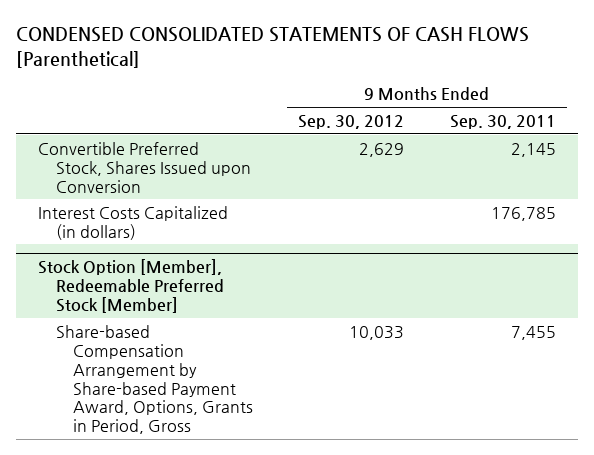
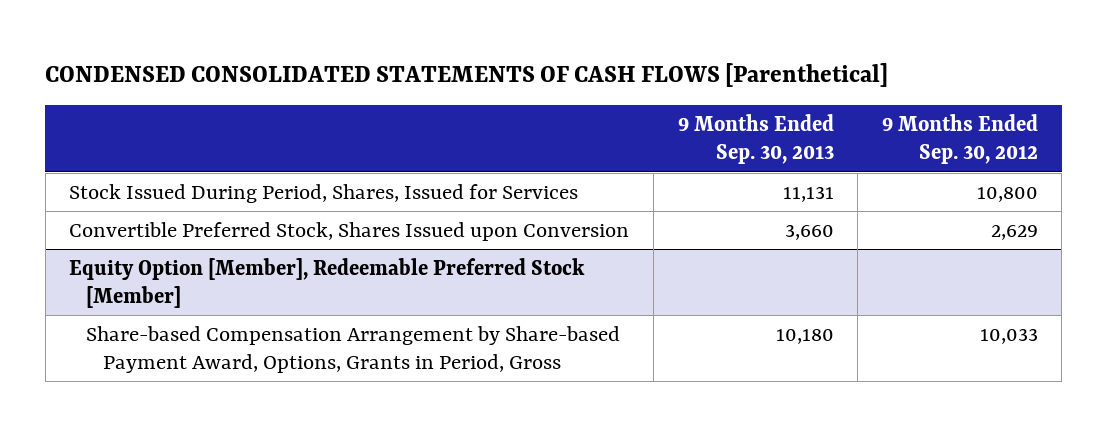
- | 9 Months Ended Sep. 30, 2012 | 9 Months Ended Sep. 30, 2011
+ | 9 Months Ended Sep. 30, 2013 | 9 Months Ended Sep. 30, 2012
+ Stock Issued During Period, Shares, Issued for Services | 11,131 | 10,800
- Interest Costs Capitalized (in dollars) | | 176,785
- Stock Option [Member], Redeemable Preferred Stock [Member]
+ Equity Option [Member], Redeemable Preferred Stock [Member]

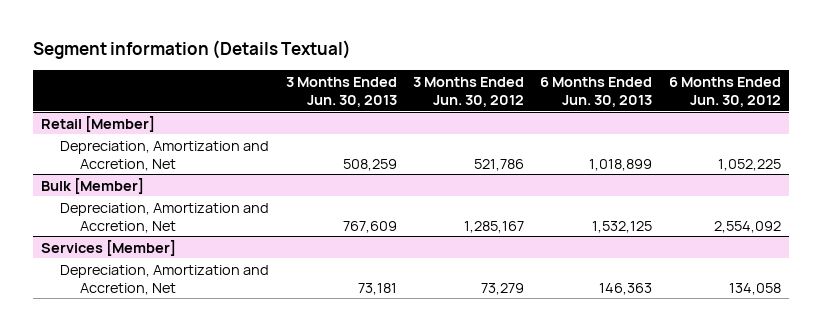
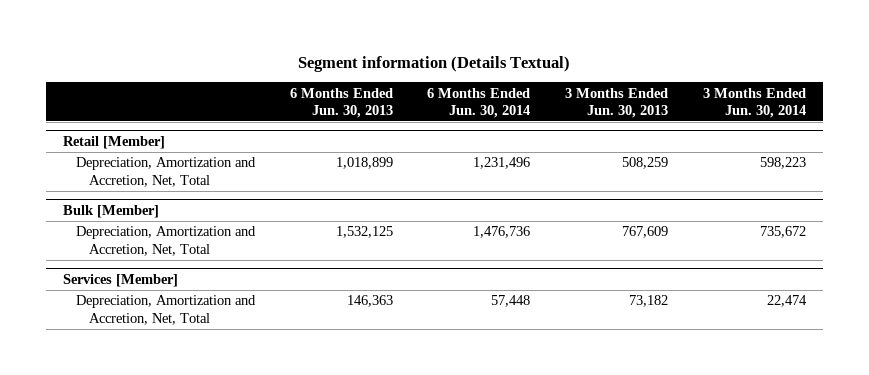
- | 3 Months Ended Jun. 30, 2013 | 3 Months Ended Jun. 30, 2012 | 6 Months Ended Jun. 30, 2013 | 6 Months Ended Jun. 30, 2012
+ | 6 Months Ended Jun. 30, 2013 | 6 Months Ended Jun. 30, 2014 | 3 Months Ended Jun. 30, 2013 | 3 Months Ended Jun. 30, 2014
@ Retail [Member]
- Depreciation, Amortization and Accretion, Net | 508,259 | 521,786 | 1,018,899 | 1,052,225
+ Depreciation, Amortization and Accretion, Net, Total | 1,018,899 | 1,231,496 | 508,259 | 598,223
@ Bulk [Member]
- Depreciation, Amortization and Accretion, Net | 767,609 | 1,285,167 | 1,532,125 | 2,554,092
+ Depreciation, Amortization and Accretion, Net, Total | 1,532,125 | 1,476,736 | 767,609 | 735,672
@ Services [Member]
- Depreciation, Amortization and Accretion, Net | 73,181 | 73,279 | 146,363 | 134,058
+ Depreciation, Amortization and Accretion, Net, Total | 146,363 | 57,448 | 73,182 | 22,474

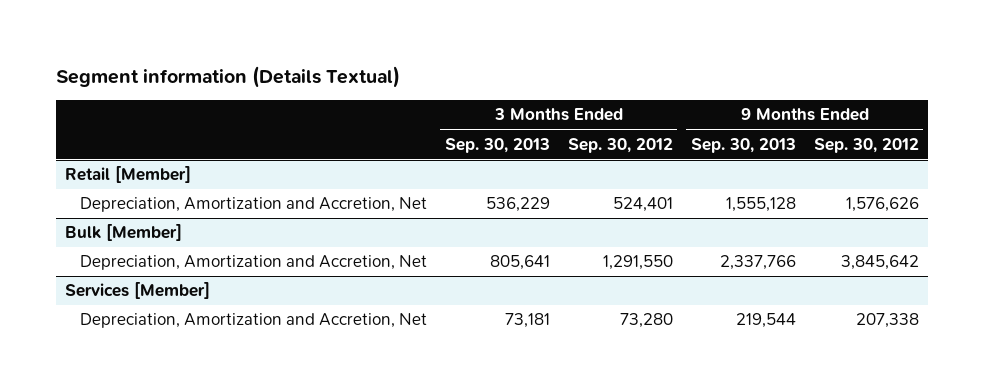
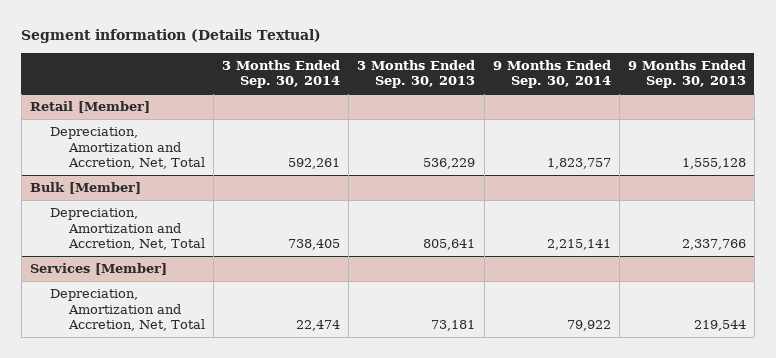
- | 3 Months Ended Sep. 30, 2013 | 3 Months Ended Sep. 30, 2012 | 9 Months Ended Sep. 30, 2013 | 9 Months Ended Sep. 30, 2012
+ | 3 Months Ended Sep. 30, 2014 | 3 Months Ended Sep. 30, 2013 | 9 Months Ended Sep. 30, 2014 | 9 Months Ended Sep. 30, 2013
@ Retail [Member]
- Depreciation, Amortization and Accretion, Net | 536,229 | 524,401 | 1,555,128 | 1,576,626
+ Depreciation, Amortization and Accretion, Net, Total | 592,261 | 536,229 | 1,823,757 | 1,555,128
@ Bulk [Member]
- Depreciation, Amortization and Accretion, Net | 805,641 | 1,291,550 | 2,337,766 | 3,845,642
+ Depreciation, Amortization and Accretion, Net, Total | 738,405 | 805,641 | 2,215,141 | 2,337,766
@ Services [Member]
- Depreciation, Amortization and Accretion, Net | 73,181 | 73,280 | 219,544 | 207,338
+ Depreciation, Amortization and Accretion, Net, Total | 22,474 | 73,181 | 79,922 | 219,544

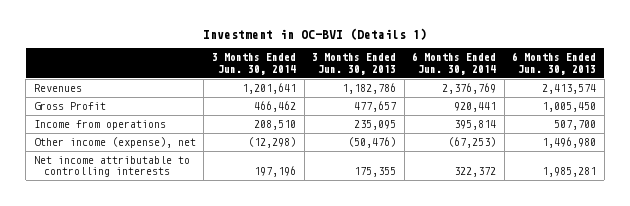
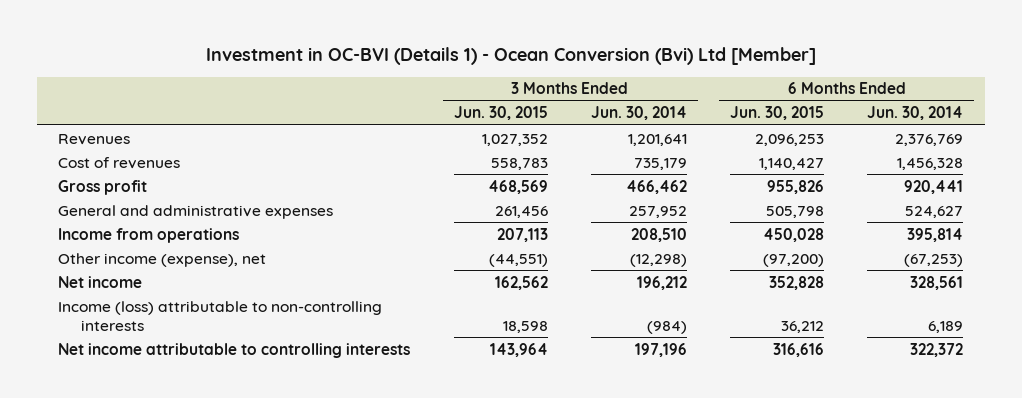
- Investment in OC-BVI (Details 1)
+ Investment in OC-BVI (Details 1) - Ocean Conversion (Bvi) Ltd [Member]
- | 3 Months Ended Jun. 30, 2014 | 3 Months Ended Jun. 30, 2013 | 6 Months Ended Jun. 30, 2014 | 6 Months Ended Jun. 30, 2013
+ | 3 Months Ended Jun. 30, 2015 | 3 Months Ended Jun. 30, 2014 | 6 Months Ended Jun. 30, 2015 | 6 Months Ended Jun. 30, 2014
- Gross Profit | 466,462 | 477,657 | 920,441 | 1,005,450
+ Cost of revenues | 558,783 | 735,179 | 1,140,427 | 1,456,328
+ Gross profit | 468,569 | 466,462 | 955,826 | 920,441
+ General and administrative expenses | 261,456 | 257,952 | 505,798 | 524,627
+ Net income | 162,562 | 196,212 | 352,828 | 328,561
+ Income (loss) attributable to non-controlling interests | 18,598 | (984) | 36,212 | 6,189

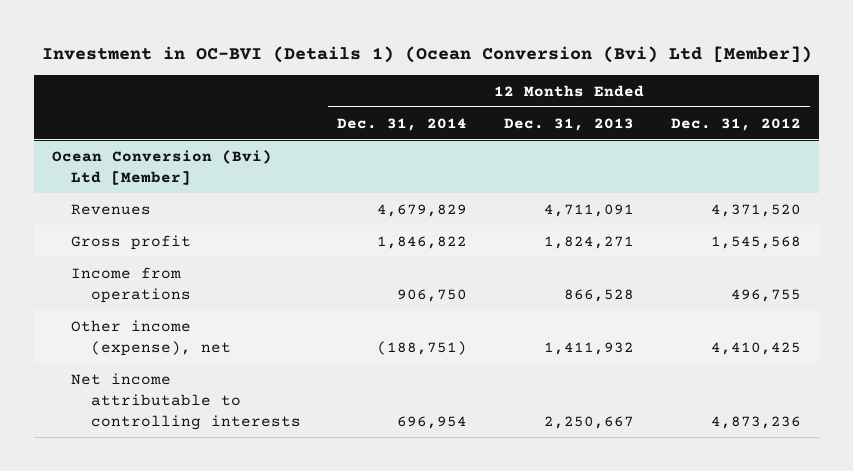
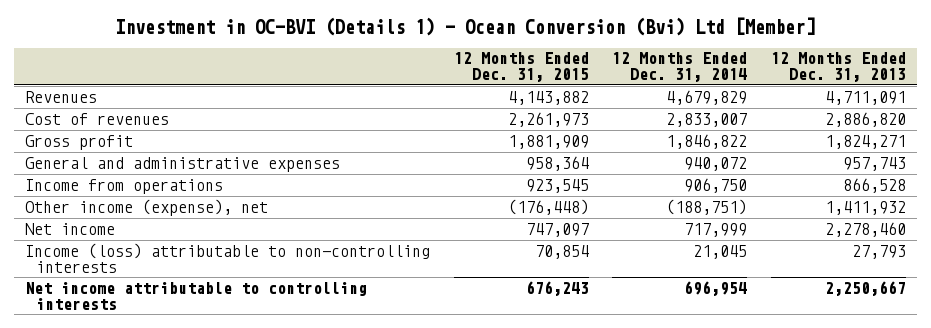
- Investment in OC-BVI (Details 1) (Ocean Conversion (Bvi) Ltd [Member])
+ Investment in OC-BVI (Details 1) - Ocean Conversion (Bvi) Ltd [Member]
- | 12 Months Ended Dec. 31, 2014 | 12 Months Ended Dec. 31, 2013 | 12 Months Ended Dec. 31, 2012
+ | 12 Months Ended Dec. 31, 2015 | 12 Months Ended Dec. 31, 2014 | 12 Months Ended Dec. 31, 2013
- Ocean Conversion (Bvi) Ltd [Member]
+ Cost of revenues | 2,261,973 | 2,833,007 | 2,886,820
+ General and administrative expenses | 958,364 | 940,072 | 957,743
+ Net income | 747,097 | 717,999 | 2,278,460
+ Income (loss) attributable to non-controlling interests | 70,854 | 21,045 | 27,793

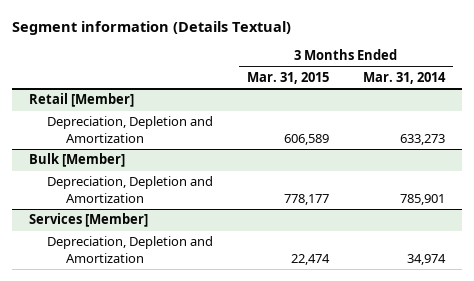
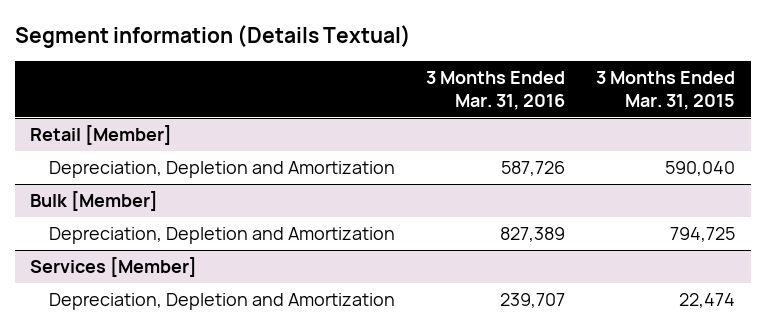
- | 3 Months Ended Mar. 31, 2015 | 3 Months Ended Mar. 31, 2014
+ | 3 Months Ended Mar. 31, 2016 | 3 Months Ended Mar. 31, 2015
@ Retail [Member]
- Depreciation, Depletion and Amortization | 606,589 | 633,273
+ Depreciation, Depletion and Amortization | 587,726 | 590,040
@ Bulk [Member]
- Depreciation, Depletion and Amortization | 778,177 | 785,901
+ Depreciation, Depletion and Amortization | 827,389 | 794,725

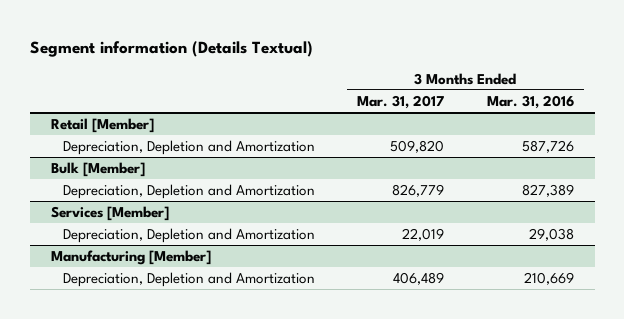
- | 3 Months Ended Mar. 31, 2016 | 3 Months Ended Mar. 31, 2015
+ | 3 Months Ended Mar. 31, 2017 | 3 Months Ended Mar. 31, 2016
@ Services [Member]
- Depreciation, Depletion and Amortization | 239,707 | 22,474
+ Depreciation, Depletion and Amortization | 22,019 | 29,038
+ Manufacturing [Member]
+ Depreciation, Depletion and Amortization | 406,489 | 210,669

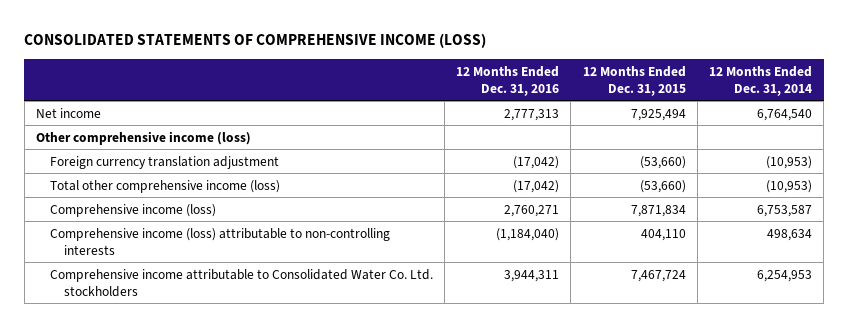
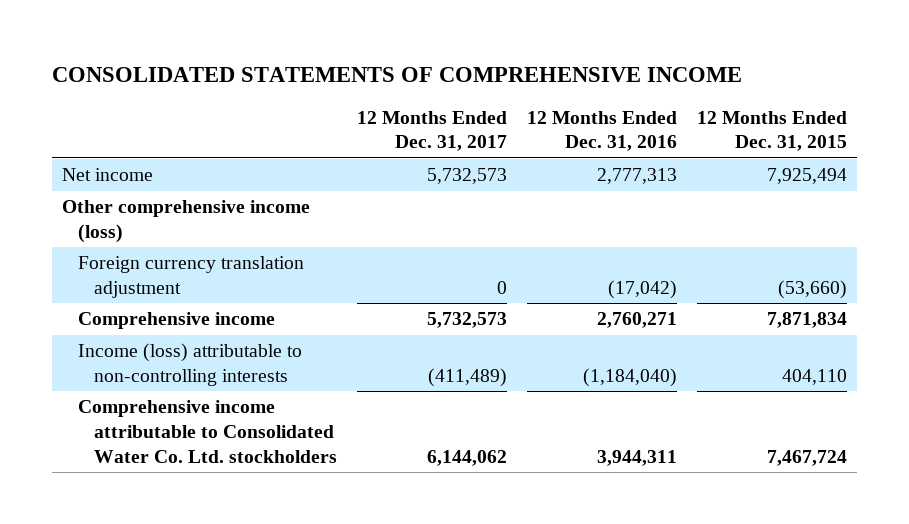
- CONSOLIDATED STATEMENTS OF COMPREHENSIVE INCOME (LOSS)
+ CONSOLIDATED STATEMENTS OF COMPREHENSIVE INCOME
- | 12 Months Ended Dec. 31, 2016 | 12 Months Ended Dec. 31, 2015 | 12 Months Ended Dec. 31, 2014
+ | 12 Months Ended Dec. 31, 2017 | 12 Months Ended Dec. 31, 2016 | 12 Months Ended Dec. 31, 2015
- Total other comprehensive income (loss) | (17,042) | (53,660) | (10,953)
- Comprehensive income (loss) | 2,760,271 | 7,871,834 | 6,753,587
- Comprehensive income (loss) attributable to non-controlling interests | (1,184,040) | 404,110 | 498,634
+ Comprehensive income | 5,732,573 | 2,760,271 | 7,871,834
+ Income (loss) attributable to non-controlling interests | (411,489) | (1,184,040) | 404,110

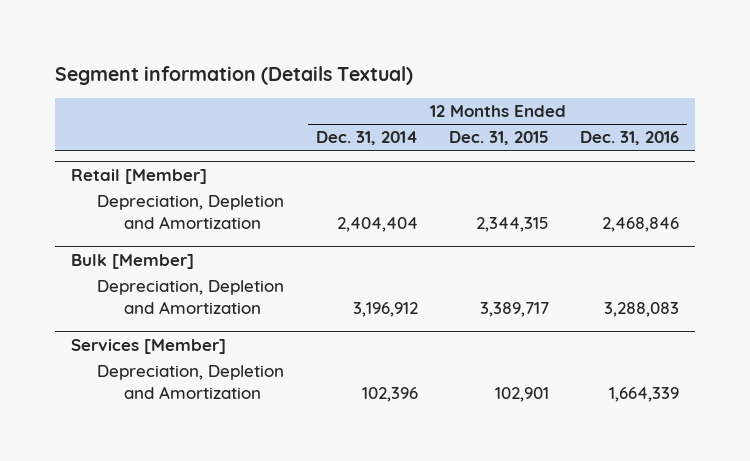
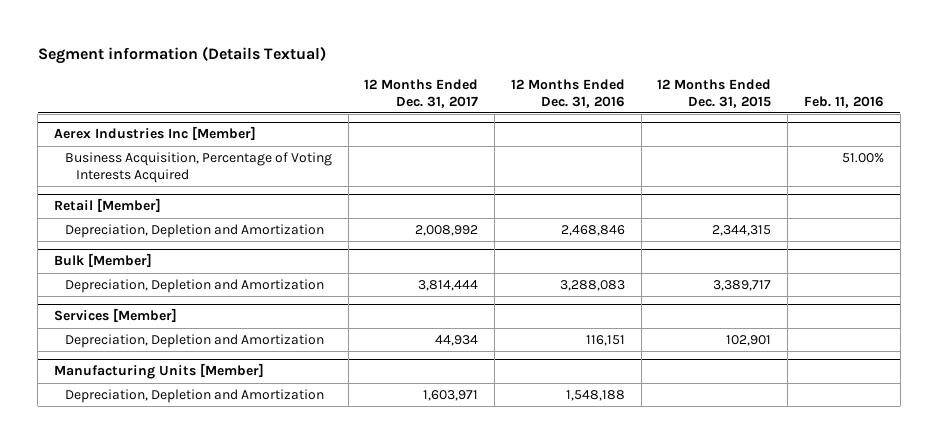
- | 12 Months Ended Dec. 31, 2014 | 12 Months Ended Dec. 31, 2015 | 12 Months Ended Dec. 31, 2016
+ | 12 Months Ended Dec. 31, 2017 | 12 Months Ended Dec. 31, 2016 | 12 Months Ended Dec. 31, 2015 | Feb. 11, 2016
+ Aerex Industries Inc [Member]
+ Business Acquisition, Percentage of Voting Interests Acquired | | | | 51.00%
@ Services [Member]
- Depreciation, Depletion and Amortization | 102,396 | 102,901 | 1,664,339
+ Depreciation, Depletion and Amortization | 44,934 | 116,151 | 102,901 |
+ Manufacturing Units [Member]
+ Depreciation, Depletion and Amortization | 1,603,971 | 1,548,188 | |

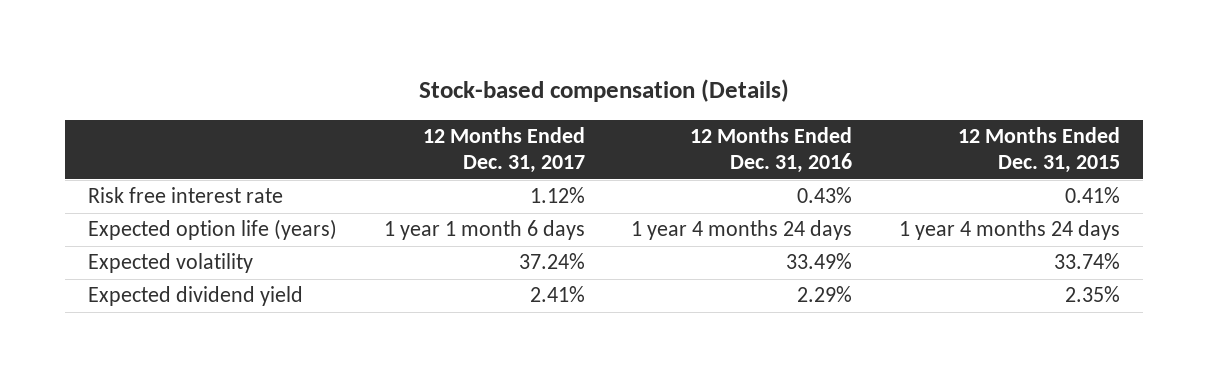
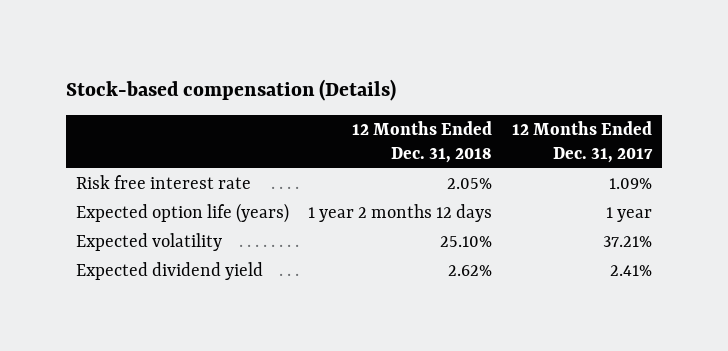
- | 12 Months Ended Dec. 31, 2017 | 12 Months Ended Dec. 31, 2016 | 12 Months Ended Dec. 31, 2015
+ | 12 Months Ended Dec. 31, 2018 | 12 Months Ended Dec. 31, 2017
- Risk free interest rate | 1.12% | 0.43% | 0.41%
- Expected option life (years) | 1 year 1 month 6 days | 1 year 4 months 24 days | 1 year 4 months 24 days
- Expected volatility | 37.24% | 33.49% | 33.74%
+ Risk free interest rate | 2.05% | 1.09%
+ Expected option life (years) | 1 year 2 months 12 days | 1 year
+ Expected volatility | 25.10% | 37.21%

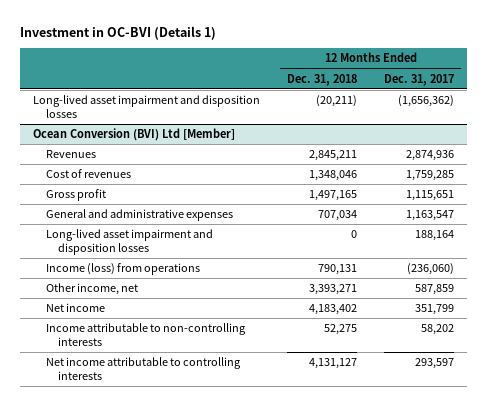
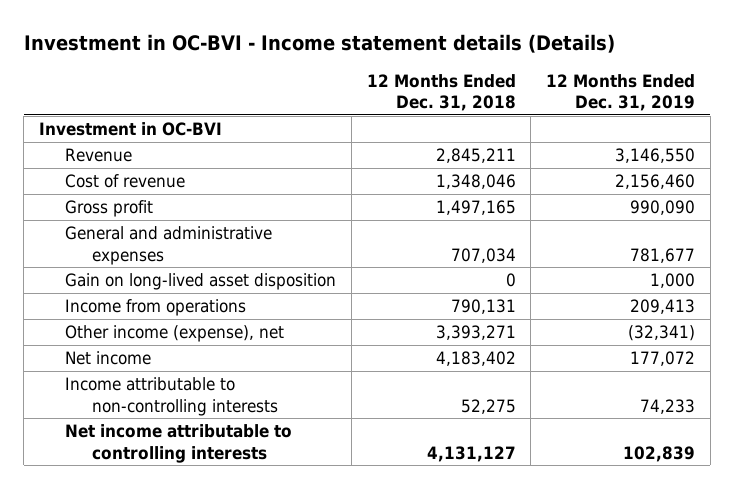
- Investment in OC-BVI (Details 1)
+ Investment in OC-BVI - Income statement details (Details)
- | 12 Months Ended Dec. 31, 2018 | 12 Months Ended Dec. 31, 2017
+ | 12 Months Ended Dec. 31, 2018 | 12 Months Ended Dec. 31, 2019
- Long-lived asset impairment and disposition losses | (20,211) | (1,656,362)
- Ocean Conversion (BVI) Ltd [Member]
- Revenues | 2,845,211 | 2,874,936
- Cost of revenues | 1,348,046 | 1,759,285
+ Investment in OC-BVI
+ Revenue | 2,845,211 | 3,146,550
+ Cost of revenue | 1,348,046 | 2,156,460
- Long-lived asset impairment and disposition losses | 0 | 188,164
- Income (loss) from operations | 790,131 | (236,060)
- Other income, net | 3,393,271 | 587,859
+ Gain on long-lived asset disposition | 0 | 1,000
+ Income from operations | 790,131 | 209,413
+ Other income (expense), net | 3,393,271 | (32,341)

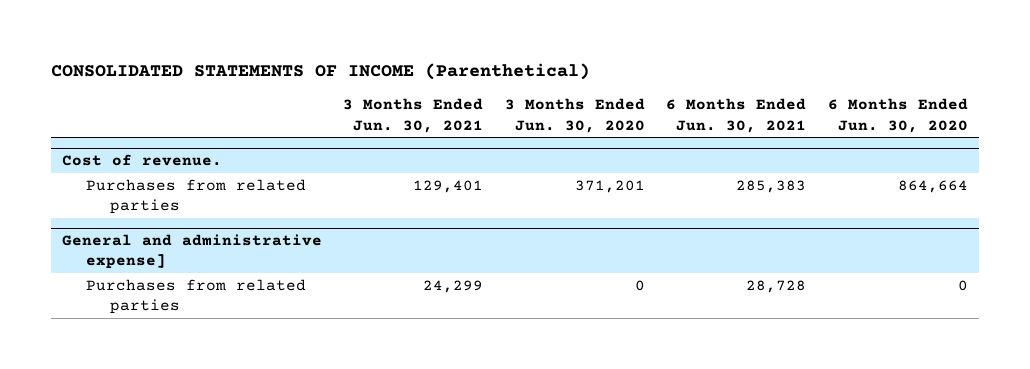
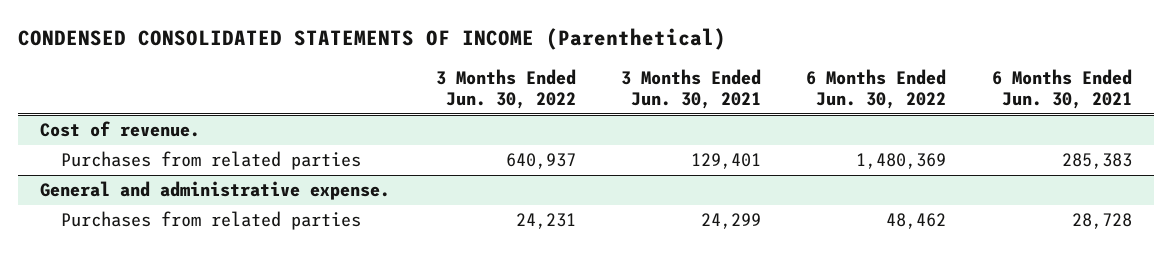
- CONSOLIDATED STATEMENTS OF INCOME (Parenthetical)
+ CONDENSED CONSOLIDATED STATEMENTS OF INCOME (Parenthetical)
- | 3 Months Ended Jun. 30, 2021 | 3 Months Ended Jun. 30, 2020 | 6 Months Ended Jun. 30, 2021 | 6 Months Ended Jun. 30, 2020
+ | 3 Months Ended Jun. 30, 2022 | 3 Months Ended Jun. 30, 2021 | 6 Months Ended Jun. 30, 2022 | 6 Months Ended Jun. 30, 2021
- General and administrative expense]
+ General and administrative expense.

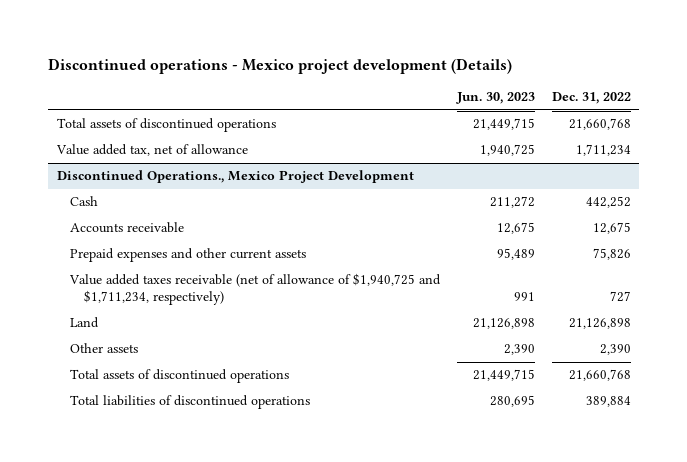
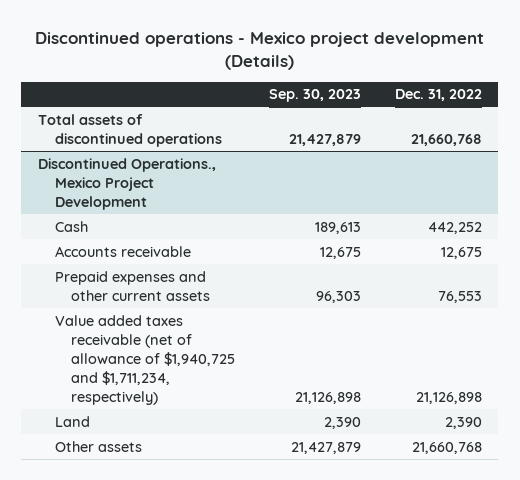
- | Jun. 30, 2023 | Dec. 31, 2022
+ | Sep. 30, 2023 | Dec. 31, 2022
- Value added tax, net of allowance | 1,940,725 | 1,711,234
@ Discontinued Operations., Mexico Project Development
- Prepaid expenses and other current assets | 95,489 | 75,826
- Value added taxes receivable (net of allowance of $1,940,725 and $1,711,234, respectively) | 991 | 727
- Land | 21,126,898 | 21,126,898
- Other assets | 2,390 | 2,390
- Total assets of discontinued operations | 21,449,715 | 21,660,768
- Total liabilities of discontinued operations | 280,695 | 389,884
+ Prepaid expenses and other current assets | 96,303 | 76,553
+ Value added taxes receivable (net of allowance of $1,940,725 and $1,711,234, respectively) | 21,126,898 | 21,126,898
+ Land | 2,390 | 2,390
+ Other assets | 21,427,879 | 21,660,768

